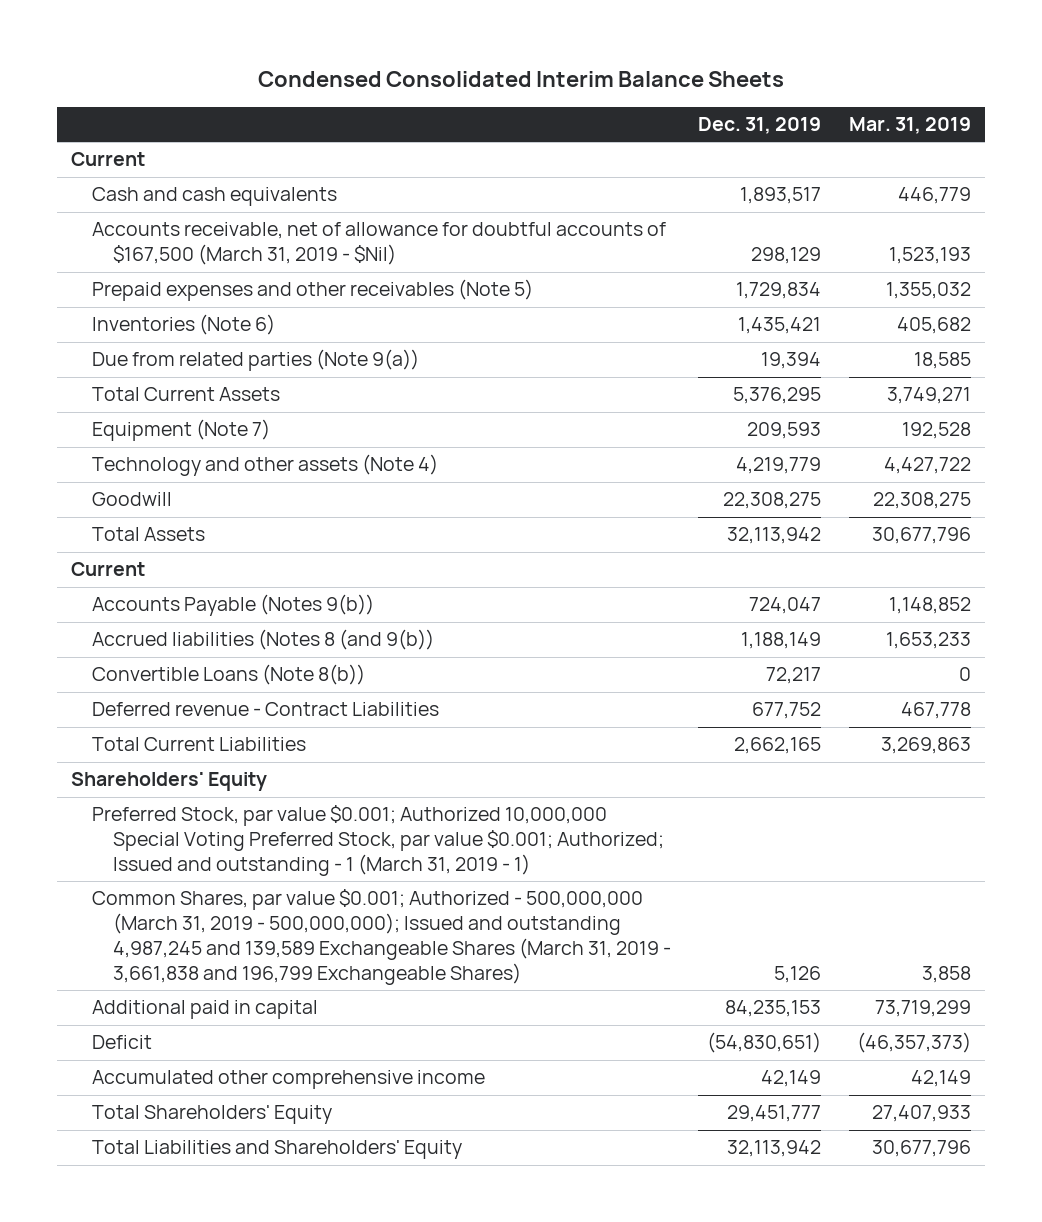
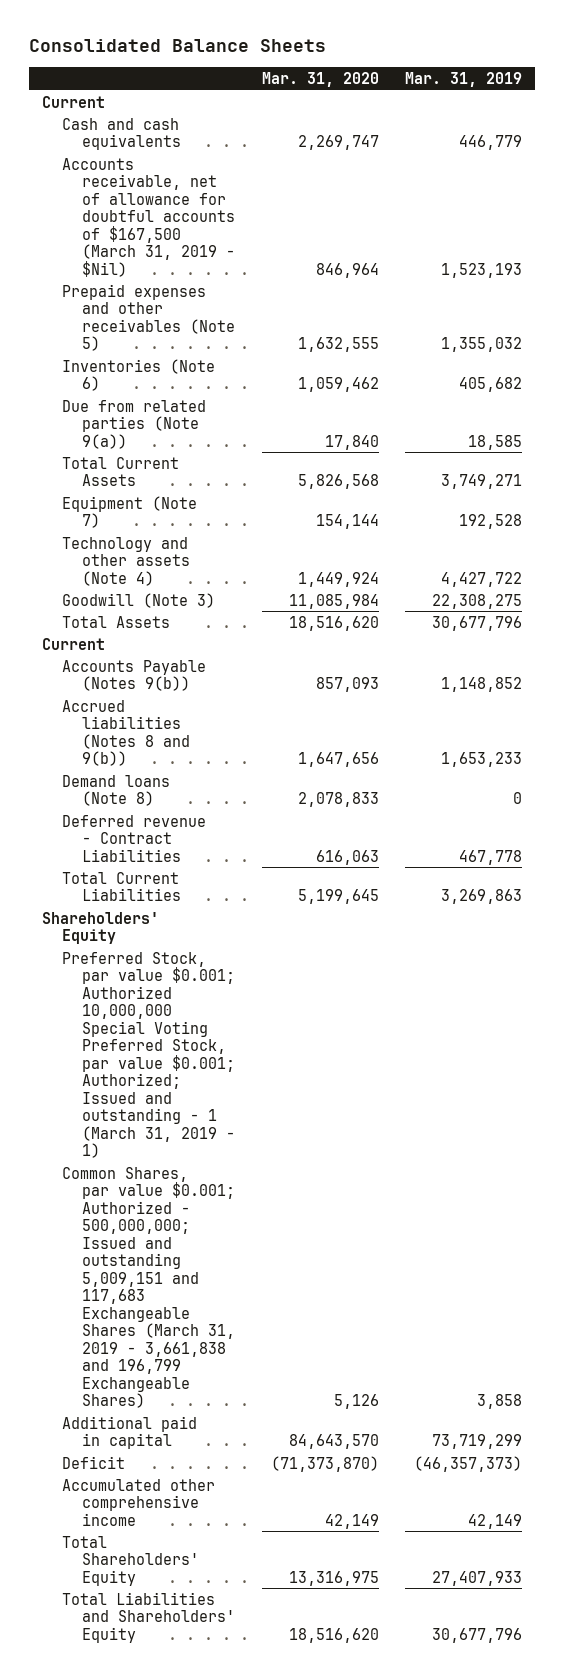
- Condensed Consolidated Interim Balance Sheets
+ Consolidated Balance Sheets
- | Dec. 31, 2019 | Mar. 31, 2019
+ | Mar. 31, 2020 | Mar. 31, 2019
- Goodwill | 22,308,275 | 22,308,275
+ Goodwill (Note 3) | 11,085,984 | 22,308,275
- Accrued liabilities (Notes 8 (and 9(b)) | 1,188,149 | 1,653,233
- Convertible Loans (Note 8(b)) | 72,217 | 0
+ Accrued liabilities (Notes 8 and 9(b)) | 1,647,656 | 1,653,233
+ Demand loans (Note 8) | 2,078,833 | 0
- Common Shares, par value $0.001; Authorized - 500,000,000 (March 31, 2019 - 500,000,000); Issued and outstanding 4,987,245 and 139,589 Exchangeable Shares (March 31, 2019 - 3,661,838 and 196,799 Exchangeable Shares) | 5,126 | 3,858
+ Common Shares, par value $0.001; Authorized - 500,000,000; Issued and outstanding 5,009,151 and 117,683 Exchangeable Shares (March 31, 2019 - 3,661,838 and 196,799 Exchangeable Shares) | 5,126 | 3,858

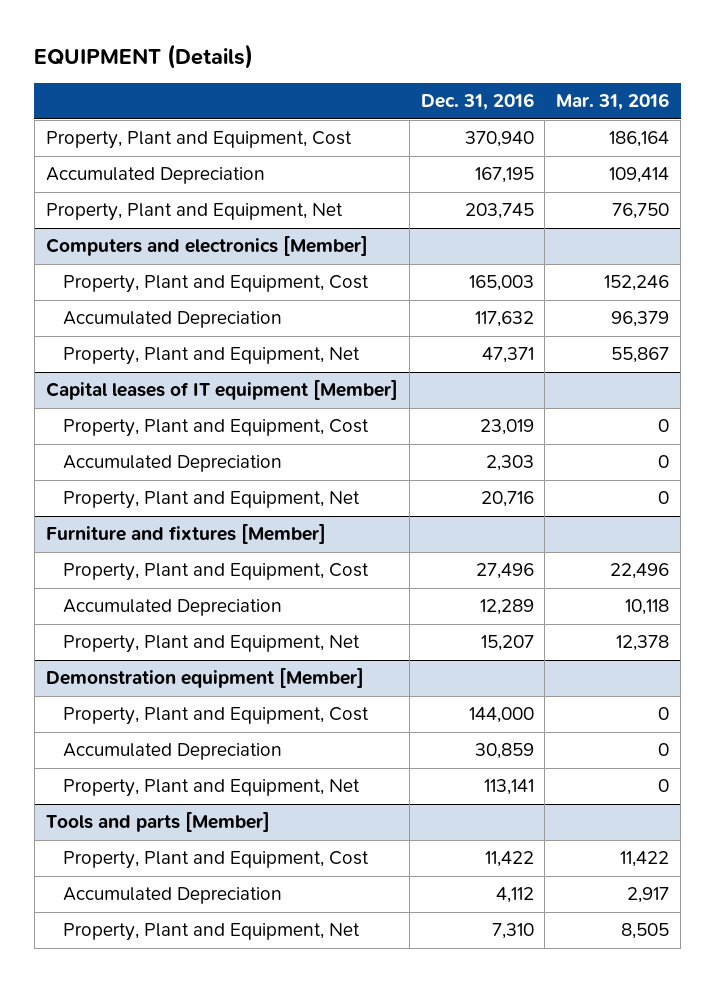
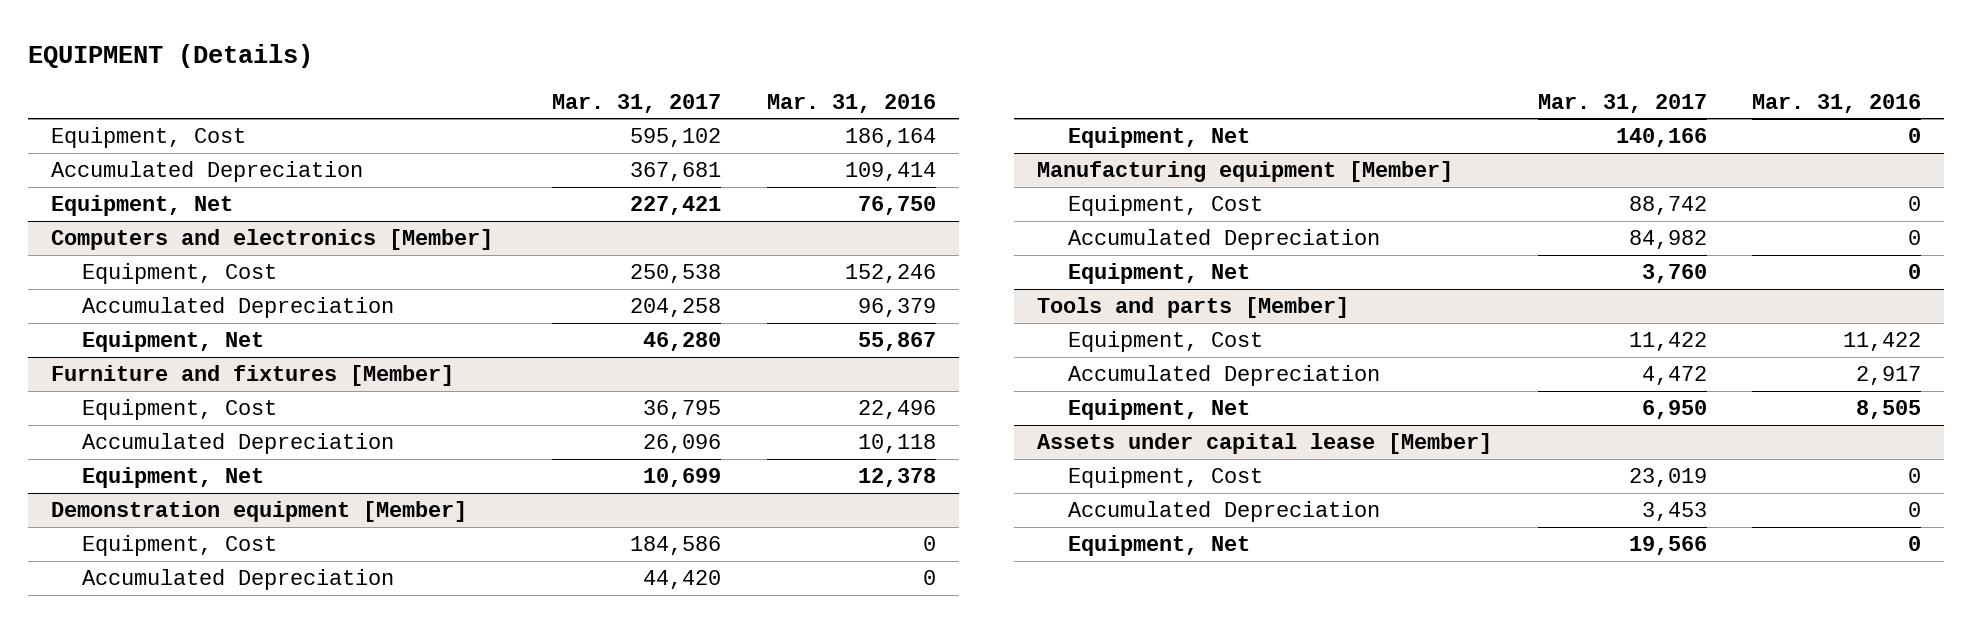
- | Dec. 31, 2016 | Mar. 31, 2016
+ | Mar. 31, 2017 | Mar. 31, 2016
- Property, Plant and Equipment, Cost | 370,940 | 186,164
+ Equipment, Cost | 595,102 | 186,164
- Property, Plant and Equipment, Net | 203,745 | 76,750
+ Equipment, Net | 227,421 | 76,750
@ Computers and electronics [Member]
- Property, Plant and Equipment, Cost | 165,003 | 152,246
+ Equipment, Cost | 250,538 | 152,246
- Property, Plant and Equipment, Net | 47,371 | 55,867
- Capital leases of IT equipment [Member]
- Property, Plant and Equipment, Cost | 23,019 | 0
- Accumulated Depreciation | 2,303 | 0
- Property, Plant and Equipment, Net | 20,716 | 0
@ Computers and electronics [Member]
+ Equipment, Net | 46,280 | 55,867
@ Furniture and fixtures [Member]
- Property, Plant and Equipment, Cost | 27,496 | 22,496
+ Equipment, Cost | 36,795 | 22,496
- Property, Plant and Equipment, Net | 15,207 | 12,378
+ Equipment, Net | 10,699 | 12,378
@ Demonstration equipment [Member]
- Property, Plant and Equipment, Cost | 144,000 | 0
+ Equipment, Cost | 184,586 | 0
- Property, Plant and Equipment, Net | 113,141 | 0
+ Equipment, Net | 140,166 | 0
+ Manufacturing equipment [Member]
+ Equipment, Cost | 88,742 | 0
+ Accumulated Depreciation | 84,982 | 0
+ Equipment, Net | 3,760 | 0
@ Tools and parts [Member]
- Property, Plant and Equipment, Cost | 11,422 | 11,422
+ Equipment, Cost | 11,422 | 11,422
- Property, Plant and Equipment, Net | 7,310 | 8,505
+ Equipment, Net | 6,950 | 8,505
+ Assets under capital lease [Member]
+ Equipment, Cost | 23,019 | 0
+ Accumulated Depreciation | 3,453 | 0
+ Equipment, Net | 19,566 | 0

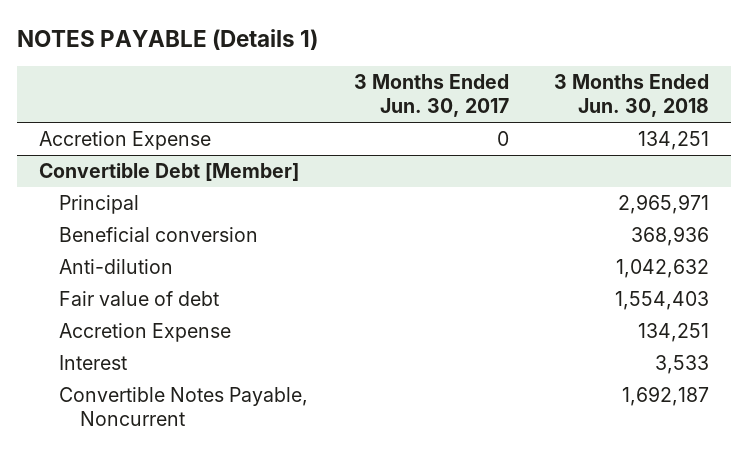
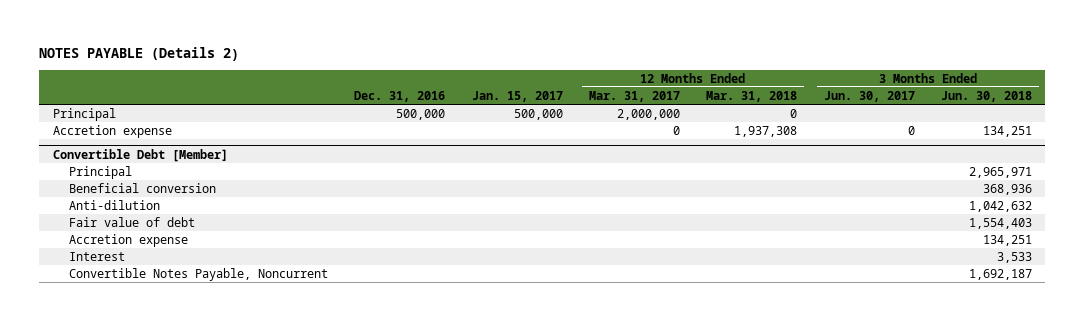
- NOTES PAYABLE (Details 1)
+ NOTES PAYABLE (Details 2)
- | 3 Months Ended Jun. 30, 2017 | 3 Months Ended Jun. 30, 2018
+ | Dec. 31, 2016 | Jan. 15, 2017 | 12 Months Ended Mar. 31, 2017 | 12 Months Ended Mar. 31, 2018 | 3 Months Ended Jun. 30, 2017 | 3 Months Ended Jun. 30, 2018
- Accretion Expense | 0 | 134,251
+ Principal | 500,000 | 500,000 | 2,000,000 | 0 | |
+ Accretion expense | | | 0 | 1,937,308 | 0 | 134,251
@ Convertible Debt [Member]
- Accretion Expense | | 134,251
+ Accretion expense | | | | | | 134,251

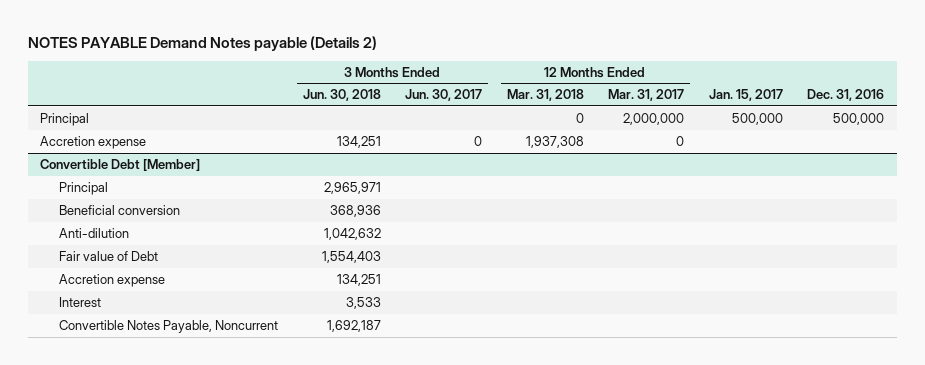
- NOTES PAYABLE (Details 2)
+ NOTES PAYABLE Demand Notes payable (Details 2)
- | Dec. 31, 2016 | Jan. 15, 2017 | 12 Months Ended Mar. 31, 2017 | 12 Months Ended Mar. 31, 2018 | 3 Months Ended Jun. 30, 2017 | 3 Months Ended Jun. 30, 2018
+ | 3 Months Ended Jun. 30, 2018 | 3 Months Ended Jun. 30, 2017 | 12 Months Ended Mar. 31, 2018 | 12 Months Ended Mar. 31, 2017 | Jan. 15, 2017 | Dec. 31, 2016
@ Convertible Debt [Member]
- Fair value of debt | | | | | | 1,554,403
+ Fair value of Debt | 1,554,403 | | | | |

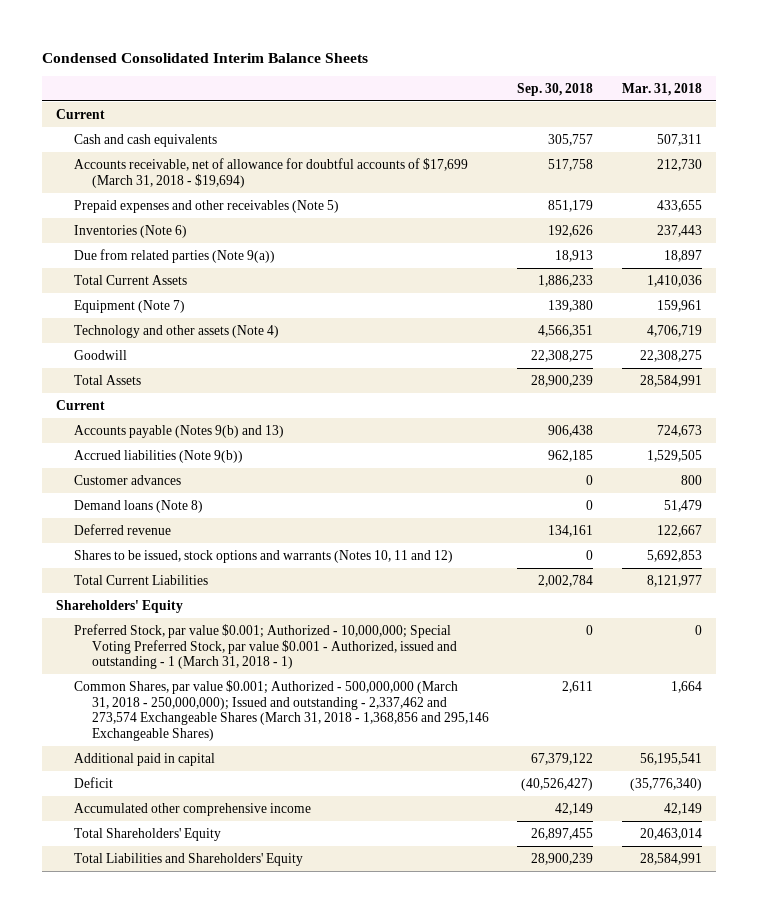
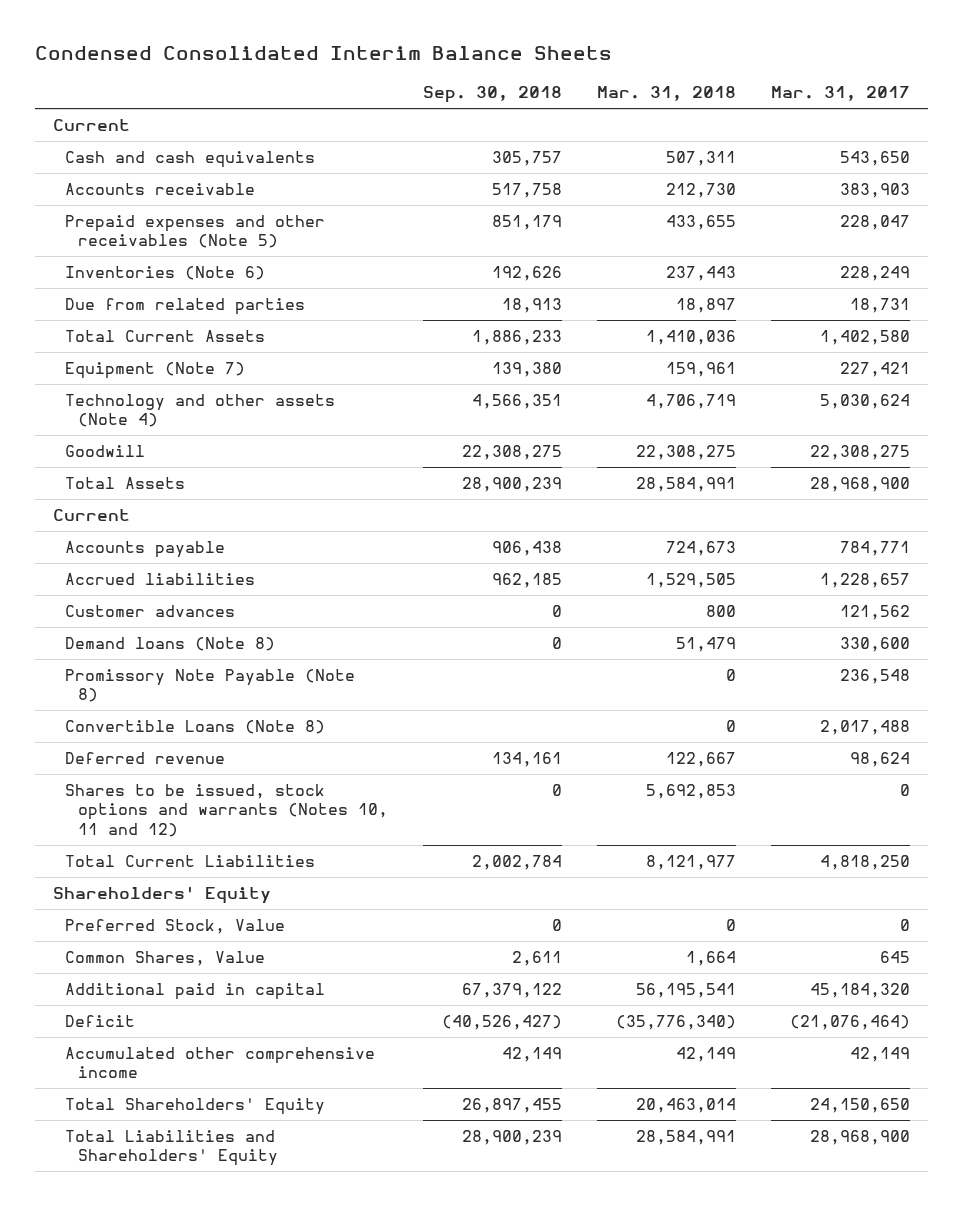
- | Sep. 30, 2018 | Mar. 31, 2018
+ | Sep. 30, 2018 | Mar. 31, 2018 | Mar. 31, 2017
- Accounts receivable, net of allowance for doubtful accounts of $17,699 (March 31, 2018 - $19,694) | 517,758 | 212,730
+ Accounts receivable | 517,758 | 212,730 | 383,903
- Due from related parties (Note 9(a)) | 18,913 | 18,897
+ Due from related parties | 18,913 | 18,897 | 18,731
- Accounts payable (Notes 9(b) and 13) | 906,438 | 724,673
- Accrued liabilities (Note 9(b)) | 962,185 | 1,529,505
+ Accounts payable | 906,438 | 724,673 | 784,771
+ Accrued liabilities | 962,185 | 1,529,505 | 1,228,657
+ Promissory Note Payable (Note 8) | | 0 | 236,548
+ Convertible Loans (Note 8) | | 0 | 2,017,488
- Preferred Stock, par value $0.001; Authorized - 10,000,000; Special Voting Preferred Stock, par value $0.001 - Authorized, issued and outstanding - 1 (March 31, 2018 - 1) | 0 | 0
- Common Shares, par value $0.001; Authorized - 500,000,000 (March 31, 2018 - 250,000,000); Issued and outstanding - 2,337,462 and 273,574 Exchangeable Shares (March 31, 2018 - 1,368,856 and 295,146 Exchangeable Shares) | 2,611 | 1,664
+ Preferred Stock, Value | 0 | 0 | 0
+ Common Shares, Value | 2,611 | 1,664 | 645

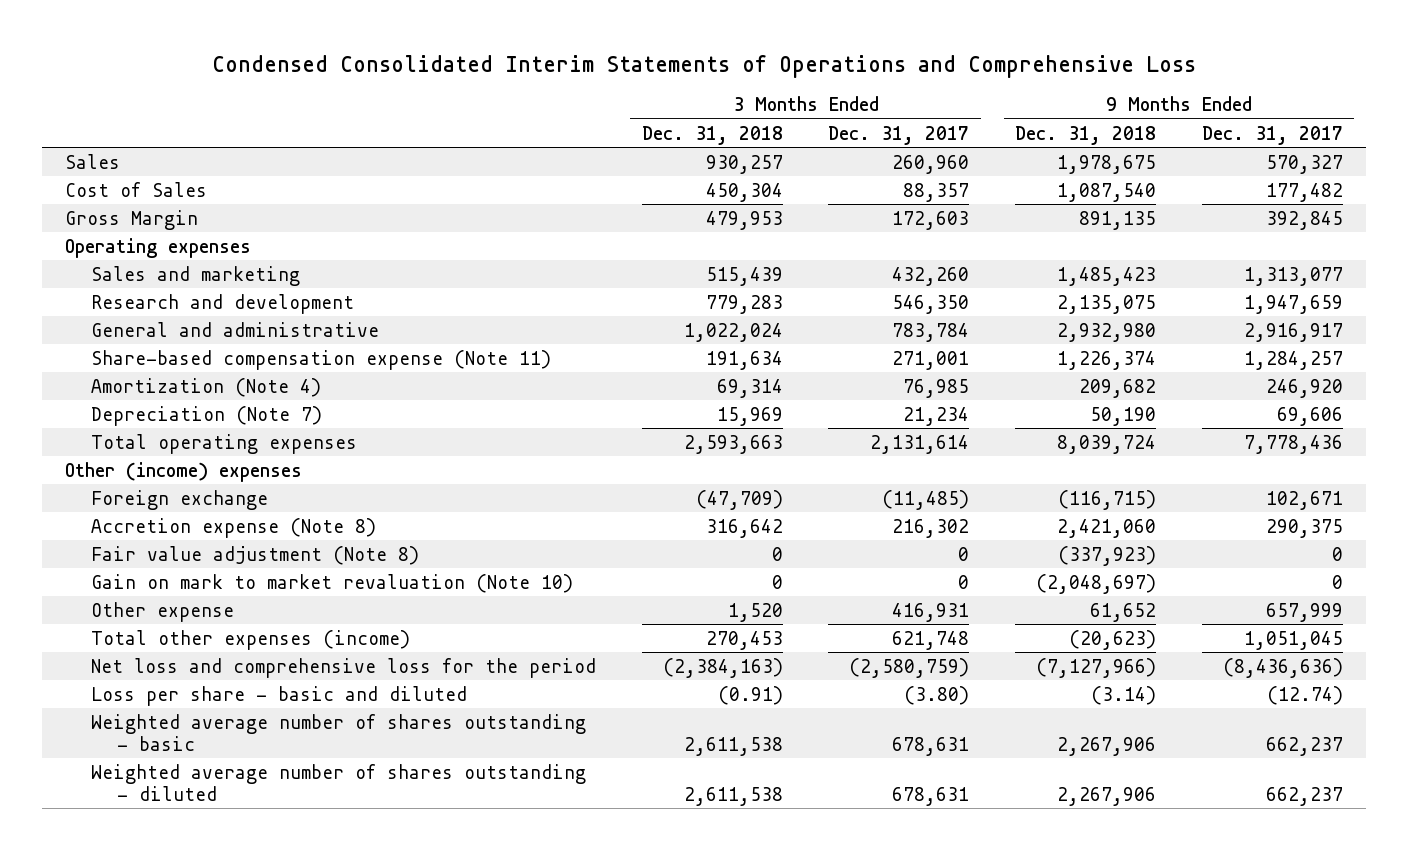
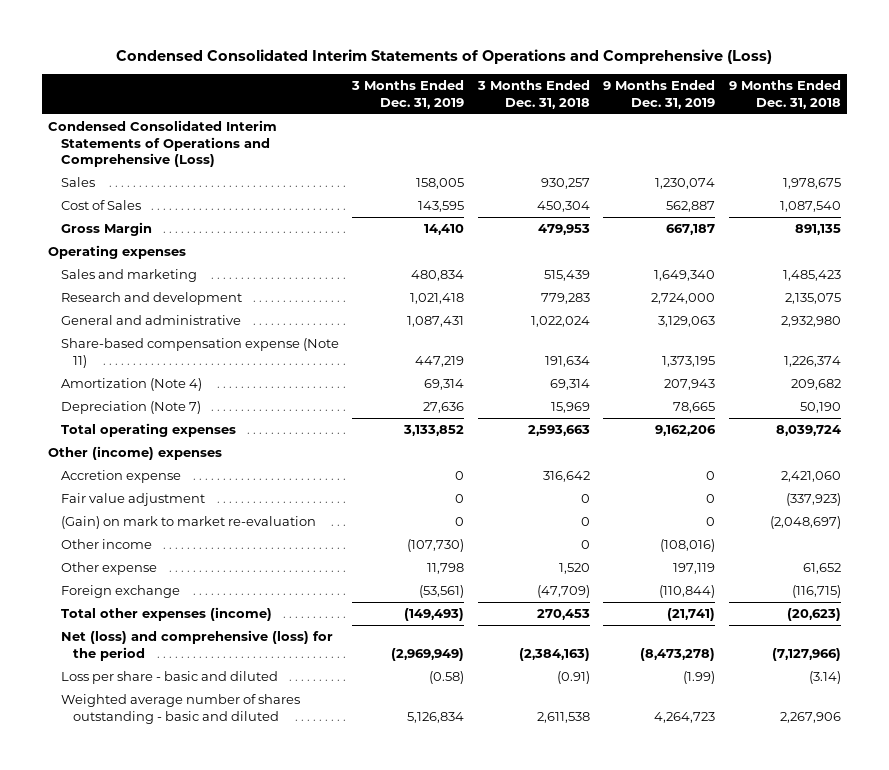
- Condensed Consolidated Interim Statements of Operations and Comprehensive Loss
+ Condensed Consolidated Interim Statements of Operations and Comprehensive (Loss)
- | 3 Months Ended Dec. 31, 2018 | 3 Months Ended Dec. 31, 2017 | 9 Months Ended Dec. 31, 2018 | 9 Months Ended Dec. 31, 2017
+ | 3 Months Ended Dec. 31, 2019 | 3 Months Ended Dec. 31, 2018 | 9 Months Ended Dec. 31, 2019 | 9 Months Ended Dec. 31, 2018
+ Condensed Consolidated Interim Statements of Operations and Comprehensive (Loss)
- Accretion expense (Note 8) | 316,642 | 216,302 | 2,421,060 | 290,375
- Fair value adjustment (Note 8) | 0 | 0 | (337,923) | 0
- Gain on mark to market revaluation (Note 10) | 0 | 0 | (2,048,697) | 0
+ Accretion expense | 0 | 316,642 | 0 | 2,421,060
+ Fair value adjustment | 0 | 0 | 0 | (337,923)
+ (Gain) on mark to market re-evaluation | 0 | 0 | 0 | (2,048,697)
+ Other income | (107,730) | 0 | (108,016) |
moved down: Foreign exchange | (53,561) | (47,709) | (110,844) | (116,715)
- Net loss and comprehensive loss for the period | (2,384,163) | (2,580,759) | (7,127,966) | (8,436,636)
+ Net (loss) and comprehensive (loss) for the period | (2,969,949) | (2,384,163) | (8,473,278) | (7,127,966)
- Weighted average number of shares outstanding - basic | 2,611,538 | 678,631 | 2,267,906 | 662,237
- Weighted average number of shares outstanding - diluted | 2,611,538 | 678,631 | 2,267,906 | 662,237
+ Weighted average number of shares outstanding - basic and diluted | 5,126,834 | 2,611,538 | 4,264,723 | 2,267,906

